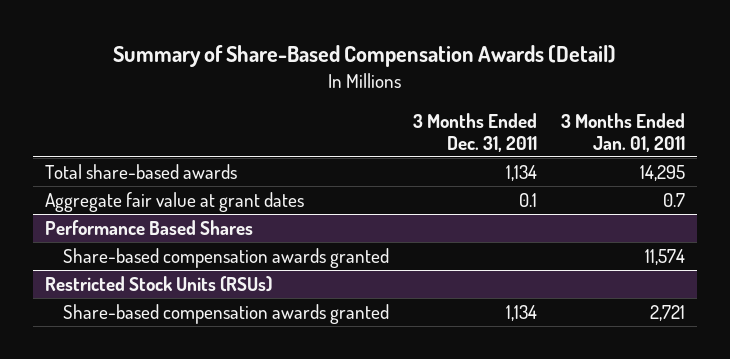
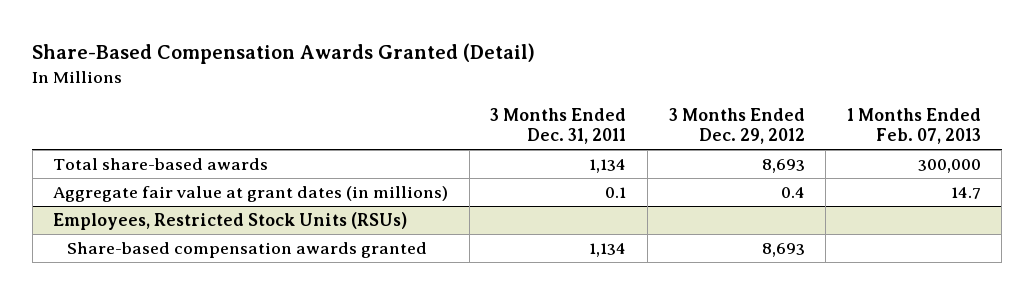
- Summary of Share-Based Compensation Awards (Detail)
+ Share-Based Compensation Awards Granted (Detail)
- | 3 Months Ended Dec. 31, 2011 | 3 Months Ended Jan. 01, 2011
+ | 3 Months Ended Dec. 31, 2011 | 3 Months Ended Dec. 29, 2012 | 1 Months Ended Feb. 07, 2013
- Aggregate fair value at grant dates | 0.1 | 0.7
- Performance Based Shares
- Share-based compensation awards granted | | 11,574
- Restricted Stock Units (RSUs)
+ Aggregate fair value at grant dates (in millions) | 0.1 | 0.4 | 14.7
+ Employees, Restricted Stock Units (RSUs)

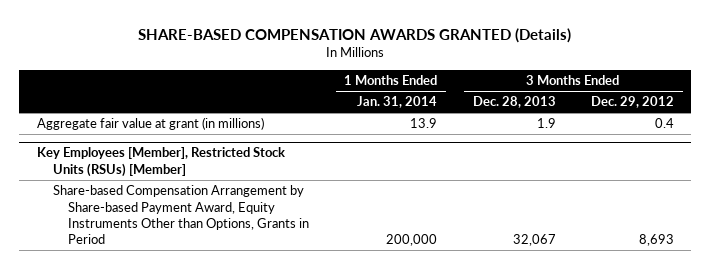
- Share-Based Compensation Awards Granted (Detail)
+ SHARE-BASED COMPENSATION AWARDS GRANTED (Details)
- | 3 Months Ended Dec. 31, 2011 | 3 Months Ended Dec. 29, 2012 | 1 Months Ended Feb. 07, 2013
+ | 1 Months Ended Jan. 31, 2014 | 3 Months Ended Dec. 28, 2013 | 3 Months Ended Dec. 29, 2012
- Total share-based awards | 1,134 | 8,693 | 300,000
- Aggregate fair value at grant dates (in millions) | 0.1 | 0.4 | 14.7
- Employees, Restricted Stock Units (RSUs)
- Share-based compensation awards granted | 1,134 | 8,693 |
+ Aggregate fair value at grant (in millions) | 13.9 | 1.9 | 0.4
+ Key Employees [Member], Restricted Stock Units (RSUs) [Member]
+ Share-based Compensation Arrangement by Share-based Payment Award, Equity Instruments Other than Options, Grants in Period | 200,000 | 32,067 | 8,693

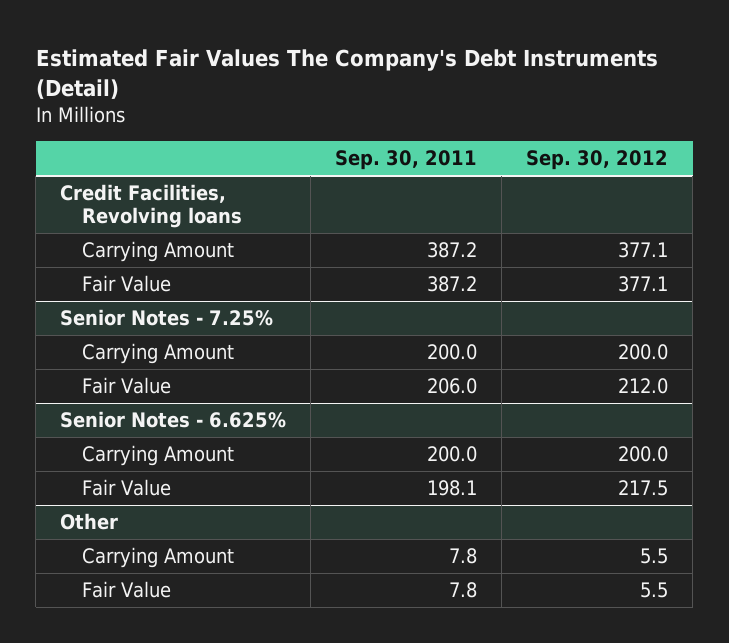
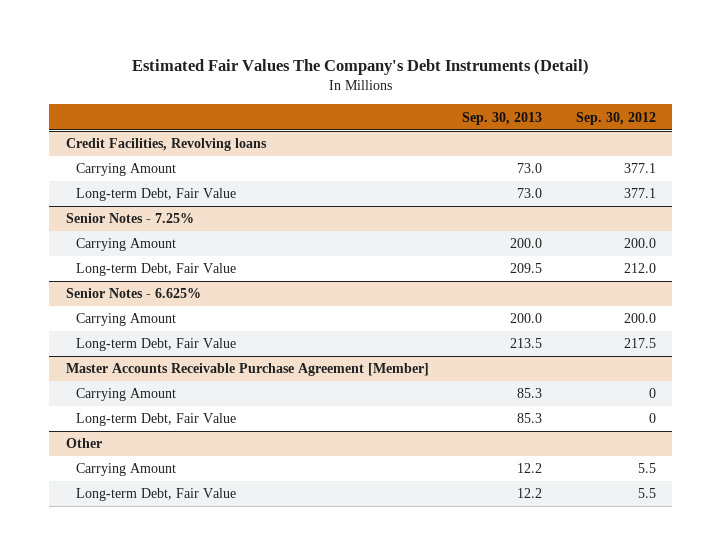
- | Sep. 30, 2011 | Sep. 30, 2012
+ | Sep. 30, 2013 | Sep. 30, 2012
@ Credit Facilities, Revolving loans
- Fair Value | 387.2 | 377.1
+ Long-term Debt, Fair Value | 73.0 | 377.1
@ Senior Notes - 7.25%
- Fair Value | 206.0 | 212.0
+ Long-term Debt, Fair Value | 209.5 | 212.0
@ Senior Notes - 6.625%
- Fair Value | 198.1 | 217.5
+ Long-term Debt, Fair Value | 213.5 | 217.5
+ Master Accounts Receivable Purchase Agreement [Member]
+ Carrying Amount | 85.3 | 0
+ Long-term Debt, Fair Value | 85.3 | 0
@ Other
- Fair Value | 7.8 | 5.5
+ Long-term Debt, Fair Value | 12.2 | 5.5

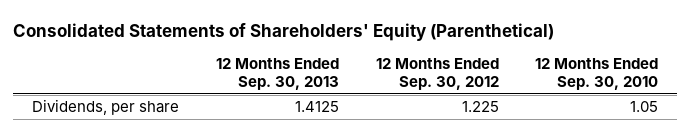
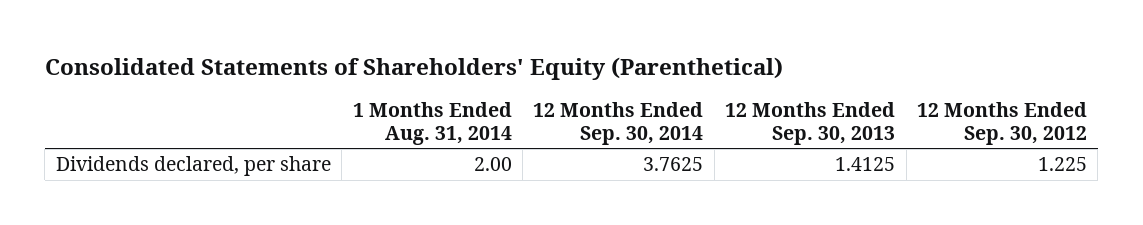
- | 12 Months Ended Sep. 30, 2013 | 12 Months Ended Sep. 30, 2012 | 12 Months Ended Sep. 30, 2010
+ | 1 Months Ended Aug. 31, 2014 | 12 Months Ended Sep. 30, 2014 | 12 Months Ended Sep. 30, 2013 | 12 Months Ended Sep. 30, 2012
- Dividends, per share | 1.4125 | 1.225 | 1.05
+ Dividends declared, per share | 2.00 | 3.7625 | 1.4125 | 1.225

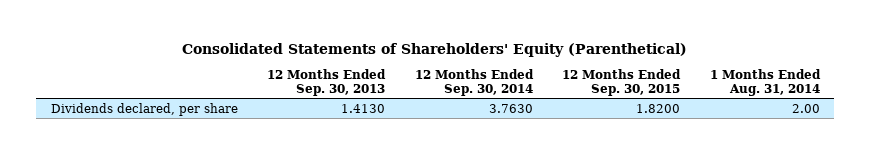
- | 1 Months Ended Aug. 31, 2014 | 12 Months Ended Sep. 30, 2014 | 12 Months Ended Sep. 30, 2013 | 12 Months Ended Sep. 30, 2012
+ | 12 Months Ended Sep. 30, 2013 | 12 Months Ended Sep. 30, 2014 | 12 Months Ended Sep. 30, 2015 | 1 Months Ended Aug. 31, 2014
- Dividends declared, per share | 2.00 | 3.7625 | 1.4125 | 1.225
+ Dividends declared, per share | 1.4130 | 3.7630 | 1.8200 | 2.00

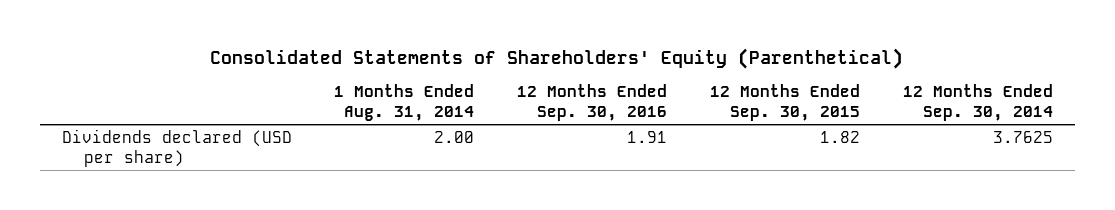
- | 12 Months Ended Sep. 30, 2013 | 12 Months Ended Sep. 30, 2014 | 12 Months Ended Sep. 30, 2015 | 1 Months Ended Aug. 31, 2014
+ | 1 Months Ended Aug. 31, 2014 | 12 Months Ended Sep. 30, 2016 | 12 Months Ended Sep. 30, 2015 | 12 Months Ended Sep. 30, 2014
- Dividends declared, per share | 1.4130 | 3.7630 | 1.8200 | 2.00
+ Dividends declared (USD per share) | 2.00 | 1.91 | 1.82 | 3.7625

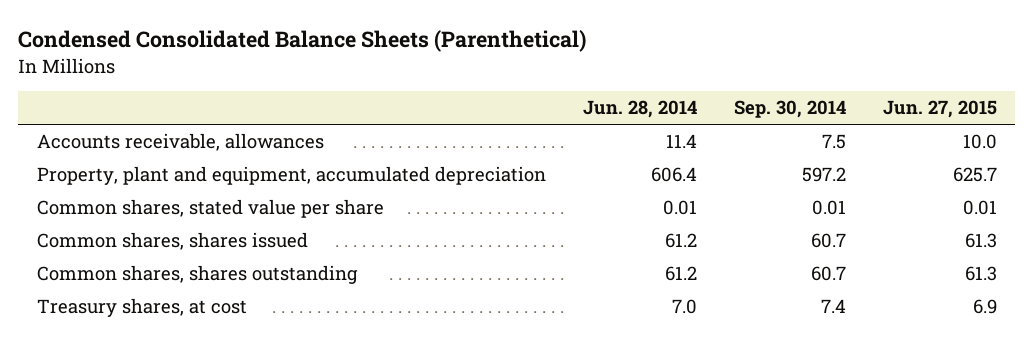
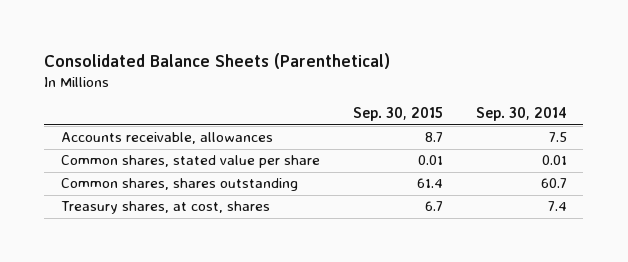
- Condensed Consolidated Balance Sheets (Parenthetical)
+ Consolidated Balance Sheets (Parenthetical)
- | Jun. 28, 2014 | Sep. 30, 2014 | Jun. 27, 2015
+ | Sep. 30, 2015 | Sep. 30, 2014
- Property, plant and equipment, accumulated depreciation | 606.4 | 597.2 | 625.7
- Common shares, shares issued | 61.2 | 60.7 | 61.3
- Treasury shares, at cost | 7.0 | 7.4 | 6.9
+ Treasury shares, at cost, shares | 6.7 | 7.4

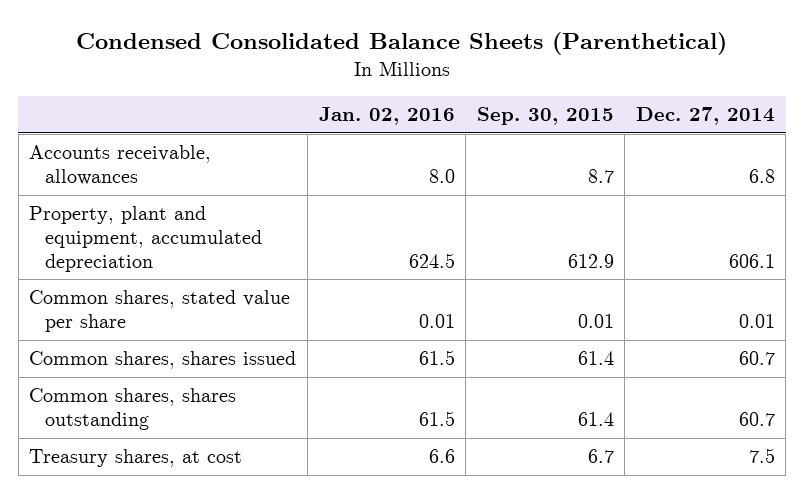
- Consolidated Balance Sheets (Parenthetical)
+ Condensed Consolidated Balance Sheets (Parenthetical)
- | Sep. 30, 2015 | Sep. 30, 2014
+ | Jan. 02, 2016 | Sep. 30, 2015 | Dec. 27, 2014
+ Property, plant and equipment, accumulated depreciation | 624.5 | 612.9 | 606.1
+ Common shares, shares issued | 61.5 | 61.4 | 60.7
- Treasury shares, at cost, shares | 6.7 | 7.4
+ Treasury shares, at cost | 6.6 | 6.7 | 7.5

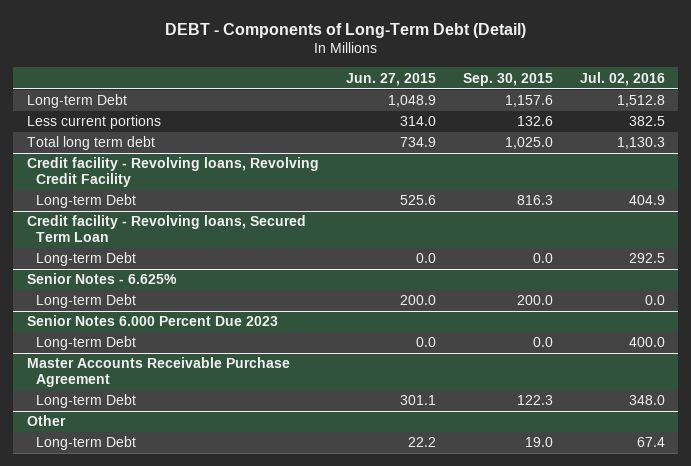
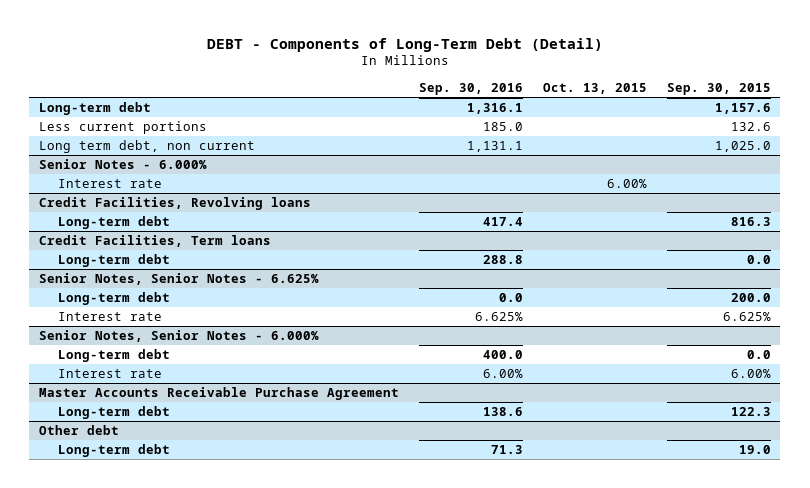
- | Jun. 27, 2015 | Sep. 30, 2015 | Jul. 02, 2016
+ | Sep. 30, 2016 | Oct. 13, 2015 | Sep. 30, 2015
- Long-term Debt | 1,048.9 | 1,157.6 | 1,512.8
+ Long-term debt | 1,316.1 | | 1,157.6
- Total long term debt | 734.9 | 1,025.0 | 1,130.3
- Credit facility - Revolving loans, Revolving Credit Facility
- Long-term Debt | 525.6 | 816.3 | 404.9
- Credit facility - Revolving loans, Secured Term Loan
- Long-term Debt | 0.0 | 0.0 | 292.5
- Senior Notes - 6.625%
- Long-term Debt | 200.0 | 200.0 | 0.0
- Senior Notes 6.000 Percent Due 2023
- Long-term Debt | 0.0 | 0.0 | 400.0
+ Long term debt, non current | 1,131.1 | | 1,025.0
+ Senior Notes - 6.000%
+ Interest rate | | 6.00% |
+ Credit Facilities, Revolving loans
+ Long-term debt | 417.4 | | 816.3
+ Credit Facilities, Term loans
+ Long-term debt | 288.8 | | 0.0
+ Senior Notes, Senior Notes - 6.625%
+ Long-term debt | 0.0 | | 200.0
+ Interest rate | 6.625% | | 6.625%
+ Senior Notes, Senior Notes - 6.000%
+ Long-term debt | 400.0 | | 0.0
+ Interest rate | 6.00% | | 6.00%
@ Master Accounts Receivable Purchase Agreement
- Long-term Debt | 301.1 | 122.3 | 348.0
- Other
- Long-term Debt | 22.2 | 19.0 | 67.4
@ Master Accounts Receivable Purchase Agreement
+ Long-term debt | 138.6 | | 122.3
+ Other debt
+ Long-term debt | 71.3 | | 19.0

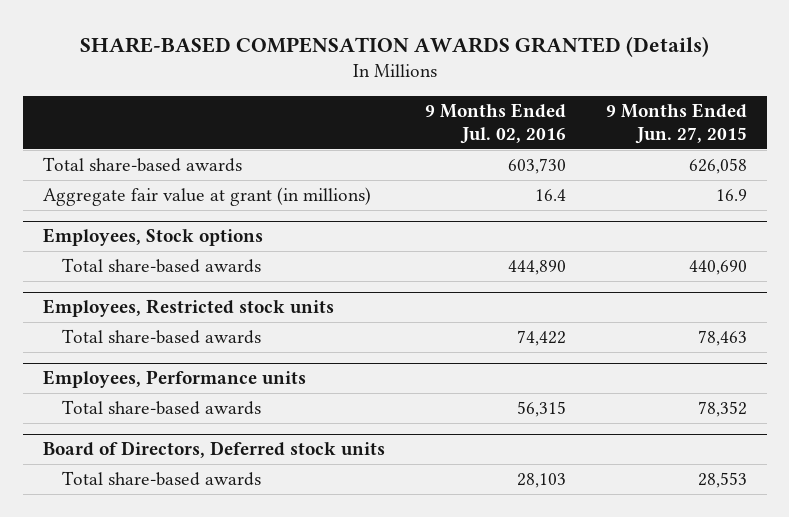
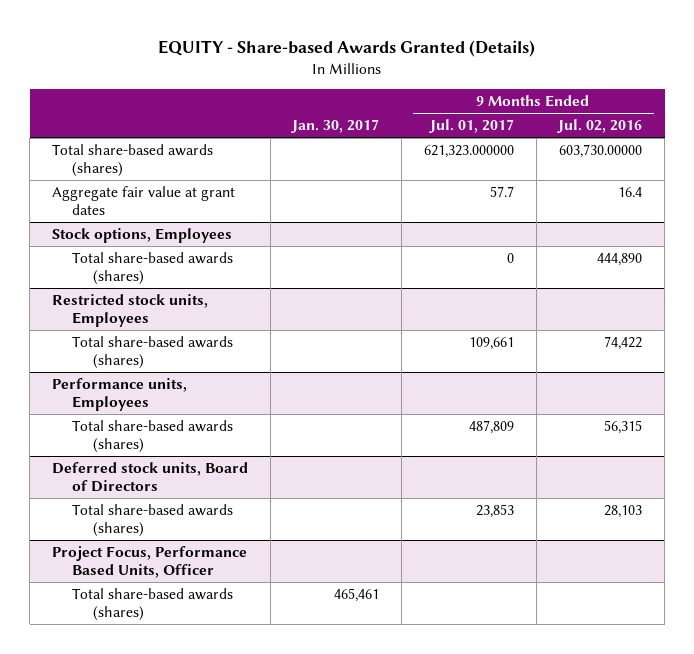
- SHARE-BASED COMPENSATION AWARDS GRANTED (Details)
+ EQUITY - Share-based Awards Granted (Details)
- | 9 Months Ended Jul. 02, 2016 | 9 Months Ended Jun. 27, 2015
+ | Jan. 30, 2017 | 9 Months Ended Jul. 01, 2017 | 9 Months Ended Jul. 02, 2016
- Total share-based awards | 603,730 | 626,058
- Aggregate fair value at grant (in millions) | 16.4 | 16.9
- Employees, Stock options
- Total share-based awards | 444,890 | 440,690
- Employees, Restricted stock units
- Total share-based awards | 74,422 | 78,463
- Employees, Performance units
- Total share-based awards | 56,315 | 78,352
- Board of Directors, Deferred stock units
- Total share-based awards | 28,103 | 28,553
+ Total share-based awards (shares) | | 621,323.000000 | 603,730.00000
+ Aggregate fair value at grant dates | | 57.7 | 16.4
+ Stock options, Employees
+ Total share-based awards (shares) | | 0 | 444,890
+ Restricted stock units, Employees
+ Total share-based awards (shares) | | 109,661 | 74,422
+ Performance units, Employees
+ Total share-based awards (shares) | | 487,809 | 56,315
+ Deferred stock units, Board of Directors
+ Total share-based awards (shares) | | 23,853 | 28,103
+ Project Focus, Performance Based Units, Officer
+ Total share-based awards (shares) | 465,461 | |

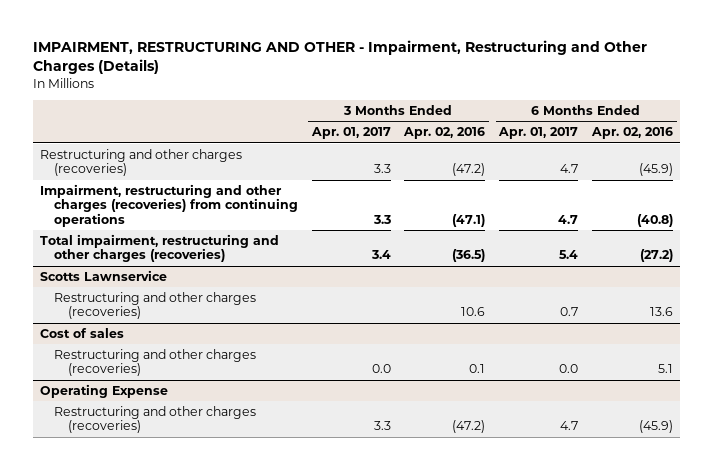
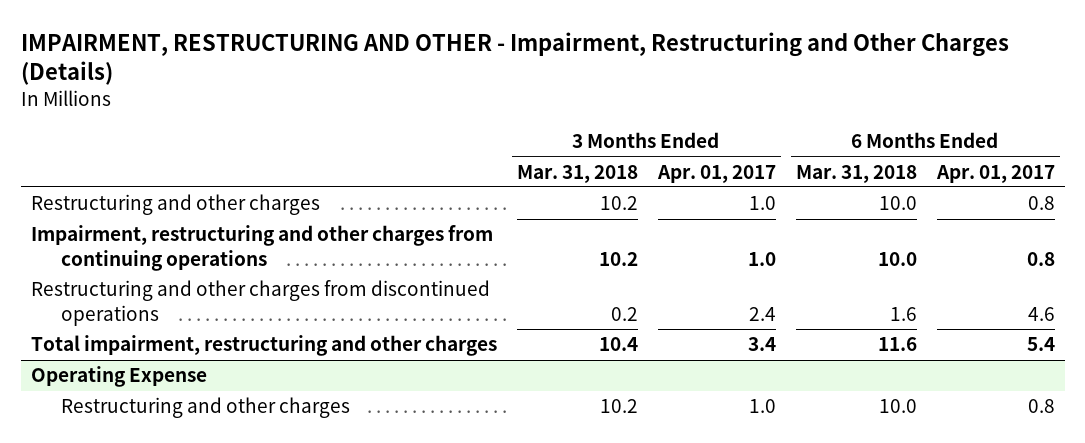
- | 3 Months Ended Apr. 01, 2017 | 3 Months Ended Apr. 02, 2016 | 6 Months Ended Apr. 01, 2017 | 6 Months Ended Apr. 02, 2016
+ | 3 Months Ended Mar. 31, 2018 | 3 Months Ended Apr. 01, 2017 | 6 Months Ended Mar. 31, 2018 | 6 Months Ended Apr. 01, 2017
- Restructuring and other charges (recoveries) | 3.3 | (47.2) | 4.7 | (45.9)
- Impairment, restructuring and other charges (recoveries) from continuing operations | 3.3 | (47.1) | 4.7 | (40.8)
- Total impairment, restructuring and other charges (recoveries) | 3.4 | (36.5) | 5.4 | (27.2)
- Scotts Lawnservice
- Restructuring and other charges (recoveries) | | 10.6 | 0.7 | 13.6
- Cost of sales
- Restructuring and other charges (recoveries) | 0.0 | 0.1 | 0.0 | 5.1
+ Restructuring and other charges | 10.2 | 1.0 | 10.0 | 0.8
+ Impairment, restructuring and other charges from continuing operations | 10.2 | 1.0 | 10.0 | 0.8
+ Restructuring and other charges from discontinued operations | 0.2 | 2.4 | 1.6 | 4.6
+ Total impairment, restructuring and other charges | 10.4 | 3.4 | 11.6 | 5.4
@ Operating Expense
- Restructuring and other charges (recoveries) | 3.3 | (47.2) | 4.7 | (45.9)
+ Restructuring and other charges | 10.2 | 1.0 | 10.0 | 0.8

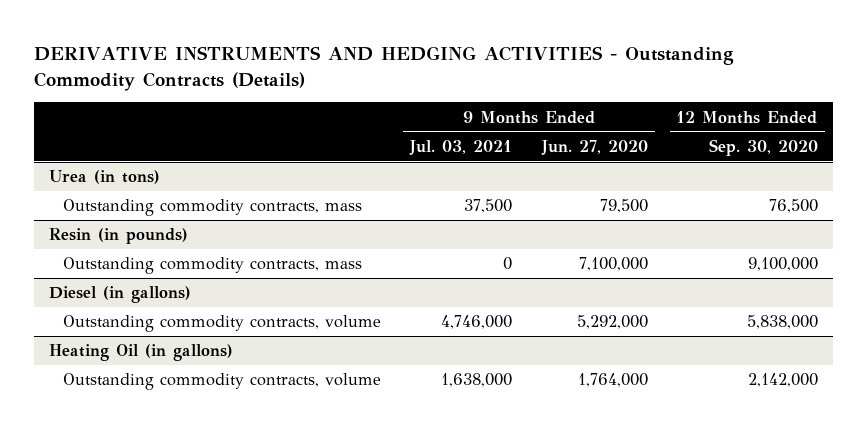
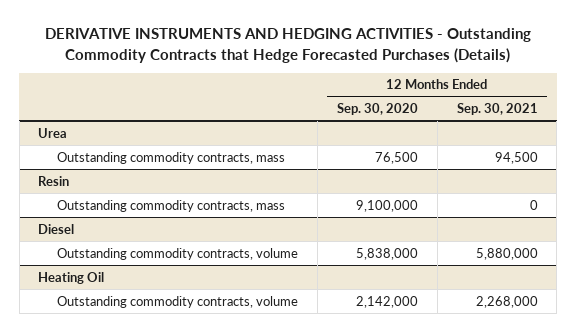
- DERIVATIVE INSTRUMENTS AND HEDGING ACTIVITIES - Outstanding Commodity Contracts (Details)
+ DERIVATIVE INSTRUMENTS AND HEDGING ACTIVITIES - Outstanding Commodity Contracts that Hedge Forecasted Purchases (Details)
- | 9 Months Ended Jul. 03, 2021 | 9 Months Ended Jun. 27, 2020 | 12 Months Ended Sep. 30, 2020
+ | 12 Months Ended Sep. 30, 2020 | 12 Months Ended Sep. 30, 2021
- Urea (in tons)
+ Urea
- Resin (in pounds)
+ Resin
- Diesel (in gallons)
+ Diesel
- Heating Oil (in gallons)
+ Heating Oil

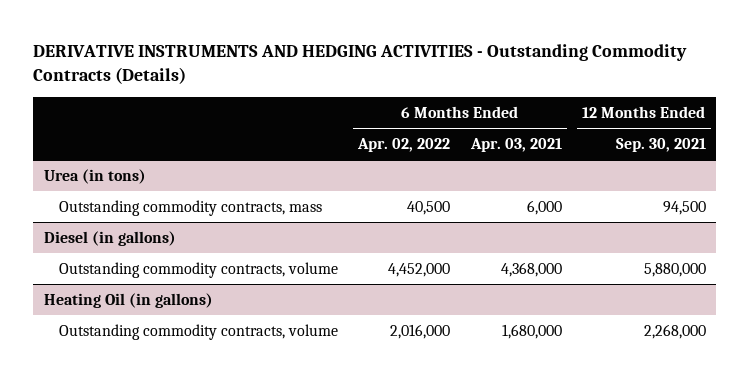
- DERIVATIVE INSTRUMENTS AND HEDGING ACTIVITIES - Outstanding Commodity Contracts that Hedge Forecasted Purchases (Details)
+ DERIVATIVE INSTRUMENTS AND HEDGING ACTIVITIES - Outstanding Commodity Contracts (Details)
- | 12 Months Ended Sep. 30, 2020 | 12 Months Ended Sep. 30, 2021
+ | 6 Months Ended Apr. 02, 2022 | 6 Months Ended Apr. 03, 2021 | 12 Months Ended Sep. 30, 2021
- Urea
+ Urea (in tons)
- Resin
- Outstanding commodity contracts, mass | 9,100,000 | 0
- Diesel
+ Diesel (in gallons)
- Heating Oil
+ Heating Oil (in gallons)

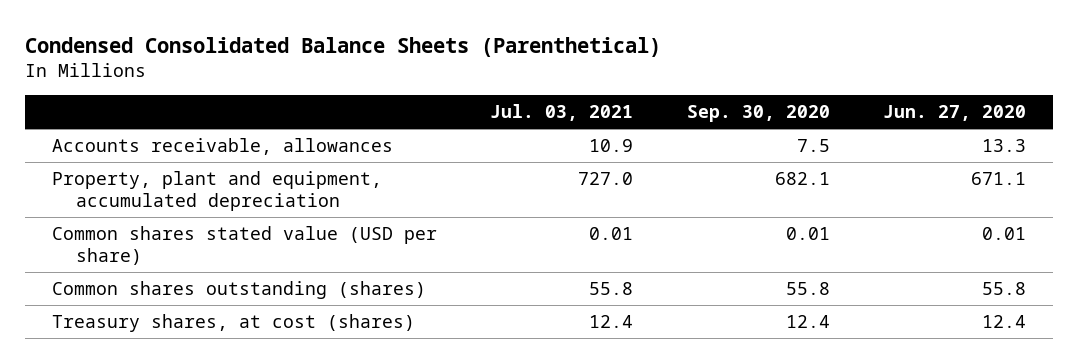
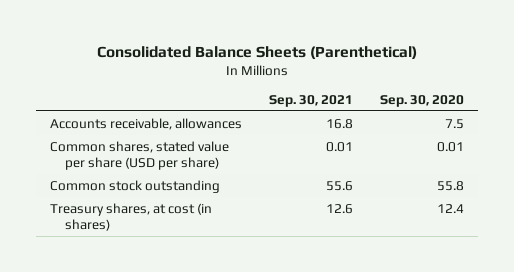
- Condensed Consolidated Balance Sheets (Parenthetical)
+ Consolidated Balance Sheets (Parenthetical)
- | Jul. 03, 2021 | Sep. 30, 2020 | Jun. 27, 2020
+ | Sep. 30, 2021 | Sep. 30, 2020
- Property, plant and equipment, accumulated depreciation | 727.0 | 682.1 | 671.1
- Common shares stated value (USD per share) | 0.01 | 0.01 | 0.01
- Common shares outstanding (shares) | 55.8 | 55.8 | 55.8
- Treasury shares, at cost (shares) | 12.4 | 12.4 | 12.4
+ Common shares, stated value per share (USD per share) | 0.01 | 0.01
+ Common stock outstanding | 55.6 | 55.8
+ Treasury shares, at cost (in shares) | 12.6 | 12.4

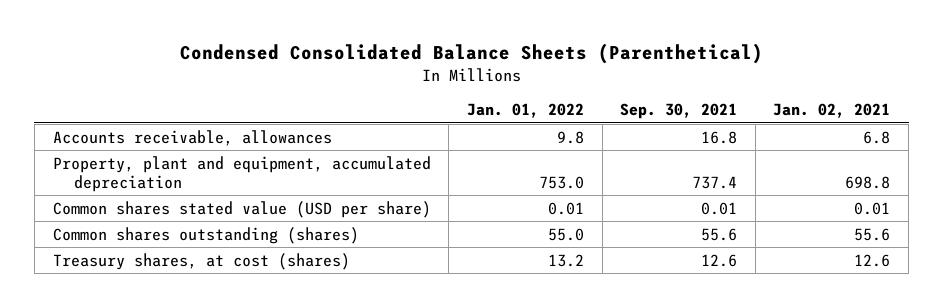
- Consolidated Balance Sheets (Parenthetical)
+ Condensed Consolidated Balance Sheets (Parenthetical)
- | Sep. 30, 2021 | Sep. 30, 2020
+ | Jan. 01, 2022 | Sep. 30, 2021 | Jan. 02, 2021
- Common shares, stated value per share (USD per share) | 0.01 | 0.01
- Common stock outstanding | 55.6 | 55.8
- Treasury shares, at cost (in shares) | 12.6 | 12.4
+ Property, plant and equipment, accumulated depreciation | 753.0 | 737.4 | 698.8
+ Common shares stated value (USD per share) | 0.01 | 0.01 | 0.01
+ Common shares outstanding (shares) | 55.0 | 55.6 | 55.6
+ Treasury shares, at cost (shares) | 13.2 | 12.6 | 12.6

